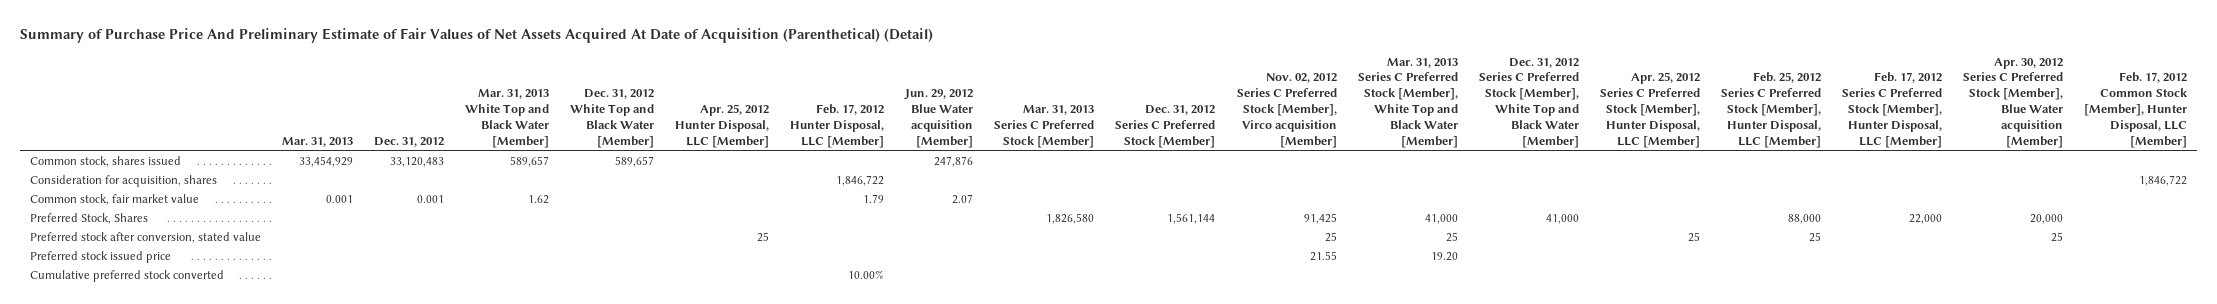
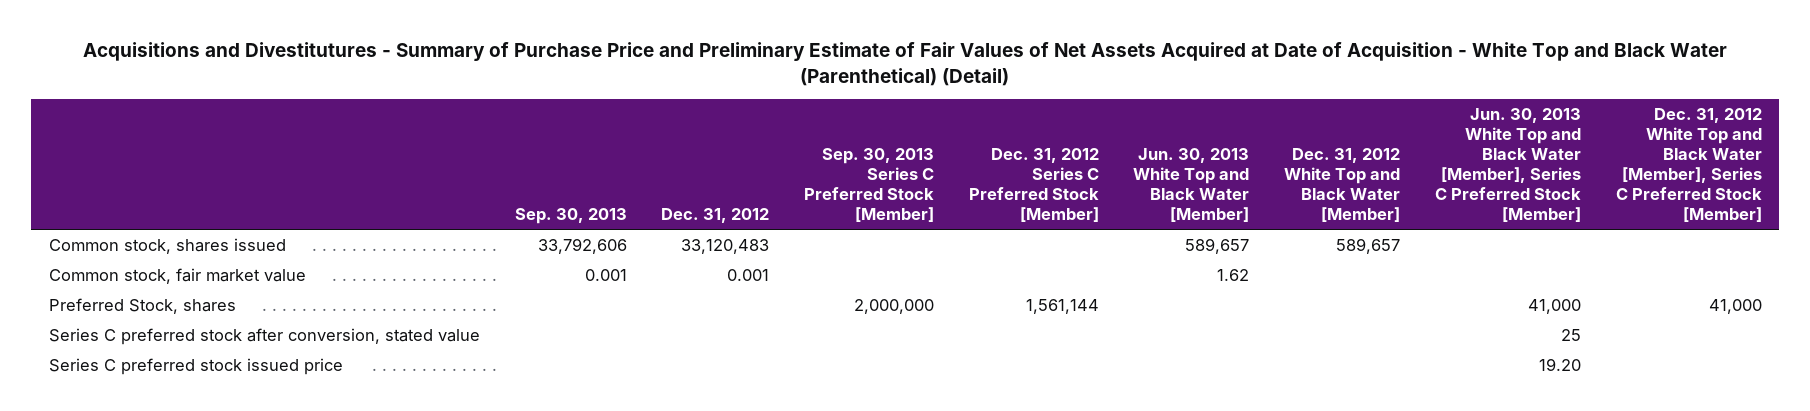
- Summary of Purchase Price And Preliminary Estimate of Fair Values of Net Assets Acquired At Date of Acquisition (Parenthetical) (Detail)
+ Acquisitions and Divestitutures - Summary of Purchase Price and Preliminary Estimate of Fair Values of Net Assets Acquired at Date of Acquisition - White Top and Black Water (Parenthetical) (Detail)
- | Mar. 31, 2013 | Dec. 31, 2012 | Mar. 31, 2013 White Top and Black Water [Member] | Dec. 31, 2012 White Top and Black Water [Member] | Apr. 25, 2012 Hunter Disposal, LLC [Member] | Feb. 17, 2012 Hunter Disposal, LLC [Member] | Jun. 29, 2012 Blue Water acquisition [Member] | Mar. 31, 2013 Series C Preferred Stock [Member] | Dec. 31, 2012 Series C Preferred Stock [Member] | Nov. 02, 2012 Series C Preferred Stock [Member], Virco acquisition [Member] | Mar. 31, 2013 Series C Preferred Stock [Member], White Top and Black Water [Member] | Dec. 31, 2012 Series C Preferred Stock [Member], White Top and Black Water [Member] | Apr. 25, 2012 Series C Preferred Stock [Member], Hunter Disposal, LLC [Member] | Feb. 25, 2012 Series C Preferred Stock [Member], Hunter Disposal, LLC [Member] | Feb. 17, 2012 Series C Preferred Stock [Member], Hunter Disposal, LLC [Member] | Apr. 30, 2012 Series C Preferred Stock [Member], Blue Water acquisition [Member] | Feb. 17, 2012 Common Stock [Member], Hunter Disposal, LLC [Member]
+ | Sep. 30, 2013 | Dec. 31, 2012 | Sep. 30, 2013 Series C Preferred Stock [Member] | Dec. 31, 2012 Series C Preferred Stock [Member] | Jun. 30, 2013 White Top and Black Water [Member] | Dec. 31, 2012 White Top and Black Water [Member] | Jun. 30, 2013 White Top and Black Water [Member], Series C Preferred Stock [Member] | Dec. 31, 2012 White Top and Black Water [Member], Series C Preferred Stock [Member]
- Consideration for acquisition, shares | | | | | | 1,846,722 | | | | | | | | | | | 1,846,722
- Preferred Stock, Shares | | | | | | | | 1,826,580 | 1,561,144 | 91,425 | 41,000 | 41,000 | | 88,000 | 22,000 | 20,000 |
- Preferred stock after conversion, stated value | | | | | 25 | | | | | 25 | 25 | | 25 | 25 | | 25 |
- Preferred stock issued price | | | | | | | | | | 21.55 | 19.20 | | | | | |
- Cumulative preferred stock converted | | | | | | 10.00% | | | | | | | | | | |
+ Preferred Stock, shares | | | 2,000,000 | 1,561,144 | | | 41,000 | 41,000
+ Series C preferred stock after conversion, stated value | | | | | | | 25 |
+ Series C preferred stock issued price | | | | | | | 19.20 |

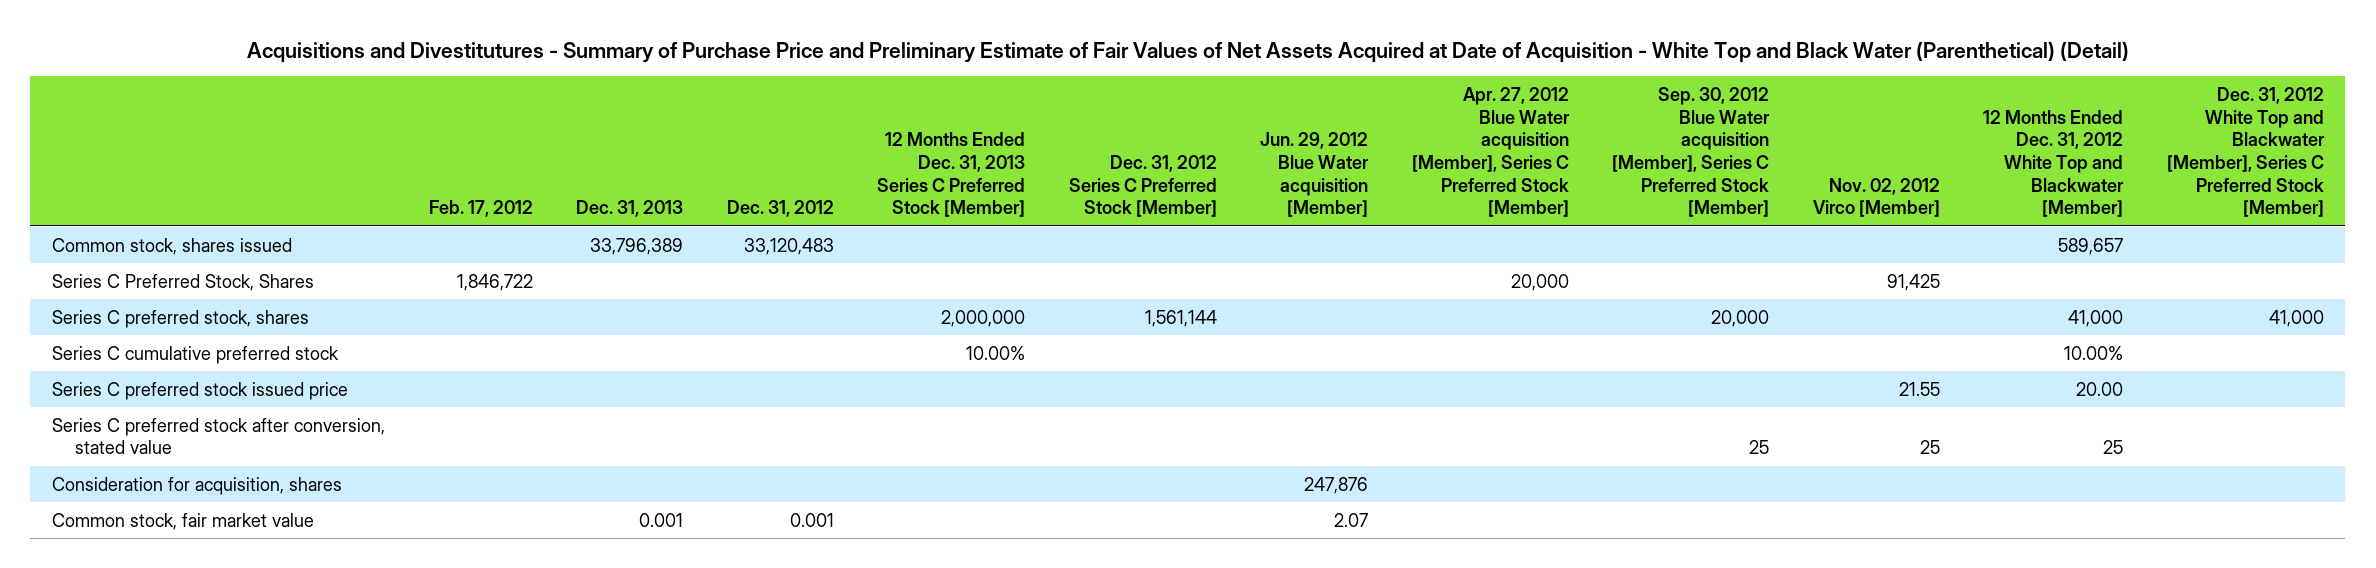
- | Sep. 30, 2013 | Dec. 31, 2012 | Sep. 30, 2013 Series C Preferred Stock [Member] | Dec. 31, 2012 Series C Preferred Stock [Member] | Jun. 30, 2013 White Top and Black Water [Member] | Dec. 31, 2012 White Top and Black Water [Member] | Jun. 30, 2013 White Top and Black Water [Member], Series C Preferred Stock [Member] | Dec. 31, 2012 White Top and Black Water [Member], Series C Preferred Stock [Member]
+ | Feb. 17, 2012 | Dec. 31, 2013 | Dec. 31, 2012 | 12 Months Ended Dec. 31, 2013 Series C Preferred Stock [Member] | Dec. 31, 2012 Series C Preferred Stock [Member] | Jun. 29, 2012 Blue Water acquisition [Member] | Apr. 27, 2012 Blue Water acquisition [Member], Series C Preferred Stock [Member] | Sep. 30, 2012 Blue Water acquisition [Member], Series C Preferred Stock [Member] | Nov. 02, 2012 Virco [Member] | 12 Months Ended Dec. 31, 2012 White Top and Blackwater [Member] | Dec. 31, 2012 White Top and Blackwater [Member], Series C Preferred Stock [Member]
- Preferred Stock, shares | | | 2,000,000 | 1,561,144 | | | 41,000 | 41,000
+ Series C Preferred Stock, Shares | 1,846,722 | | | | | | 20,000 | | 91,425 | |
+ Series C preferred stock, shares | | | | 2,000,000 | 1,561,144 | | | 20,000 | | 41,000 | 41,000
+ Series C cumulative preferred stock | | | | 10.00% | | | | | | 10.00% |
moved down: Series C preferred stock after conversion, stated value | | | | | | | | 25 | 25 | 25 |
+ Consideration for acquisition, shares | | | | | | 247,876 | | | | |
moved down: Common stock, fair market value | | 0.001 | 0.001 | | | 2.07 | | | | |

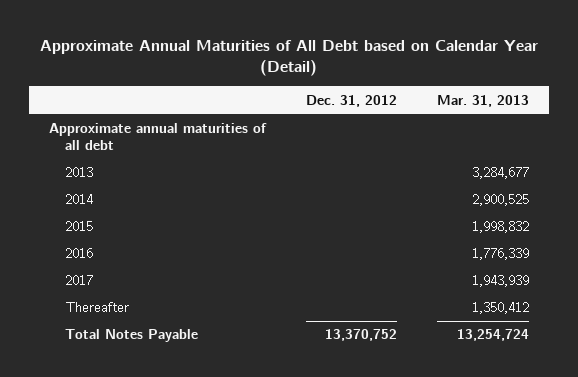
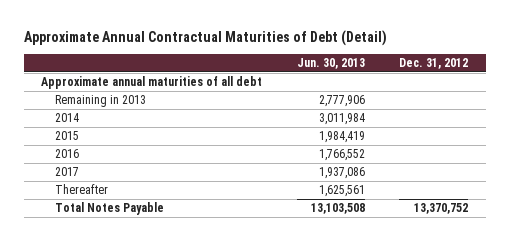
- Approximate Annual Maturities of All Debt based on Calendar Year (Detail)
+ Approximate Annual Contractual Maturities of Debt (Detail)
- | Dec. 31, 2012 | Mar. 31, 2013
+ | Jun. 30, 2013 | Dec. 31, 2012
- 2013 | | 3,284,677
+ Remaining in 2013 | 2,777,906 |

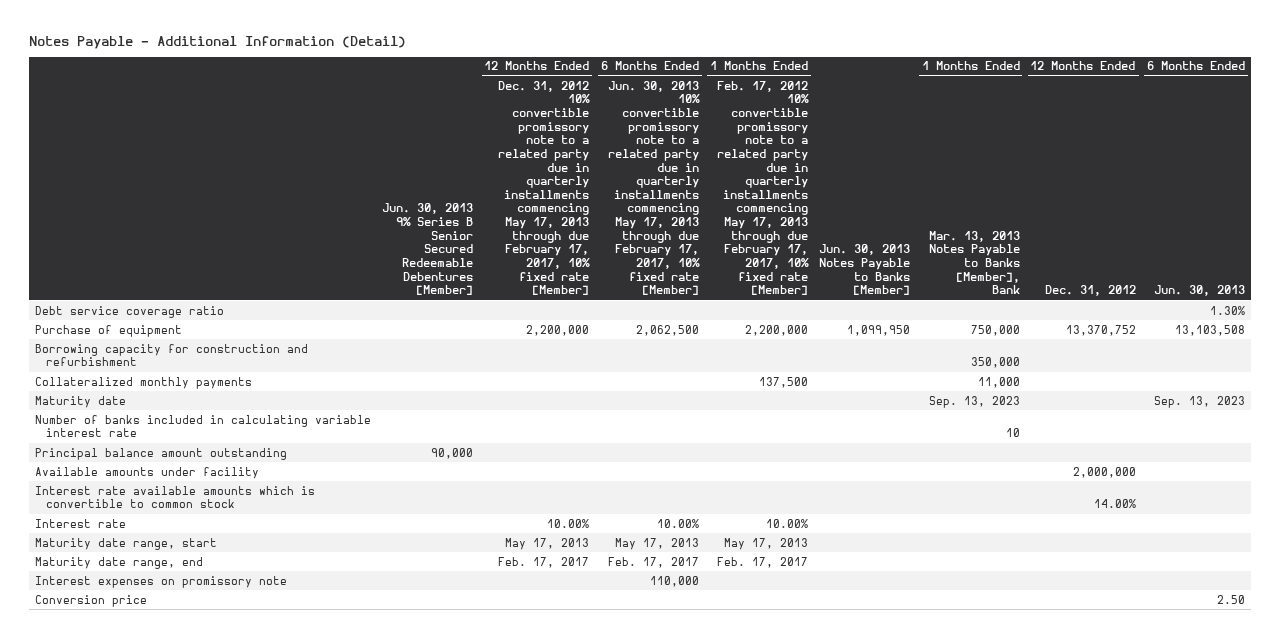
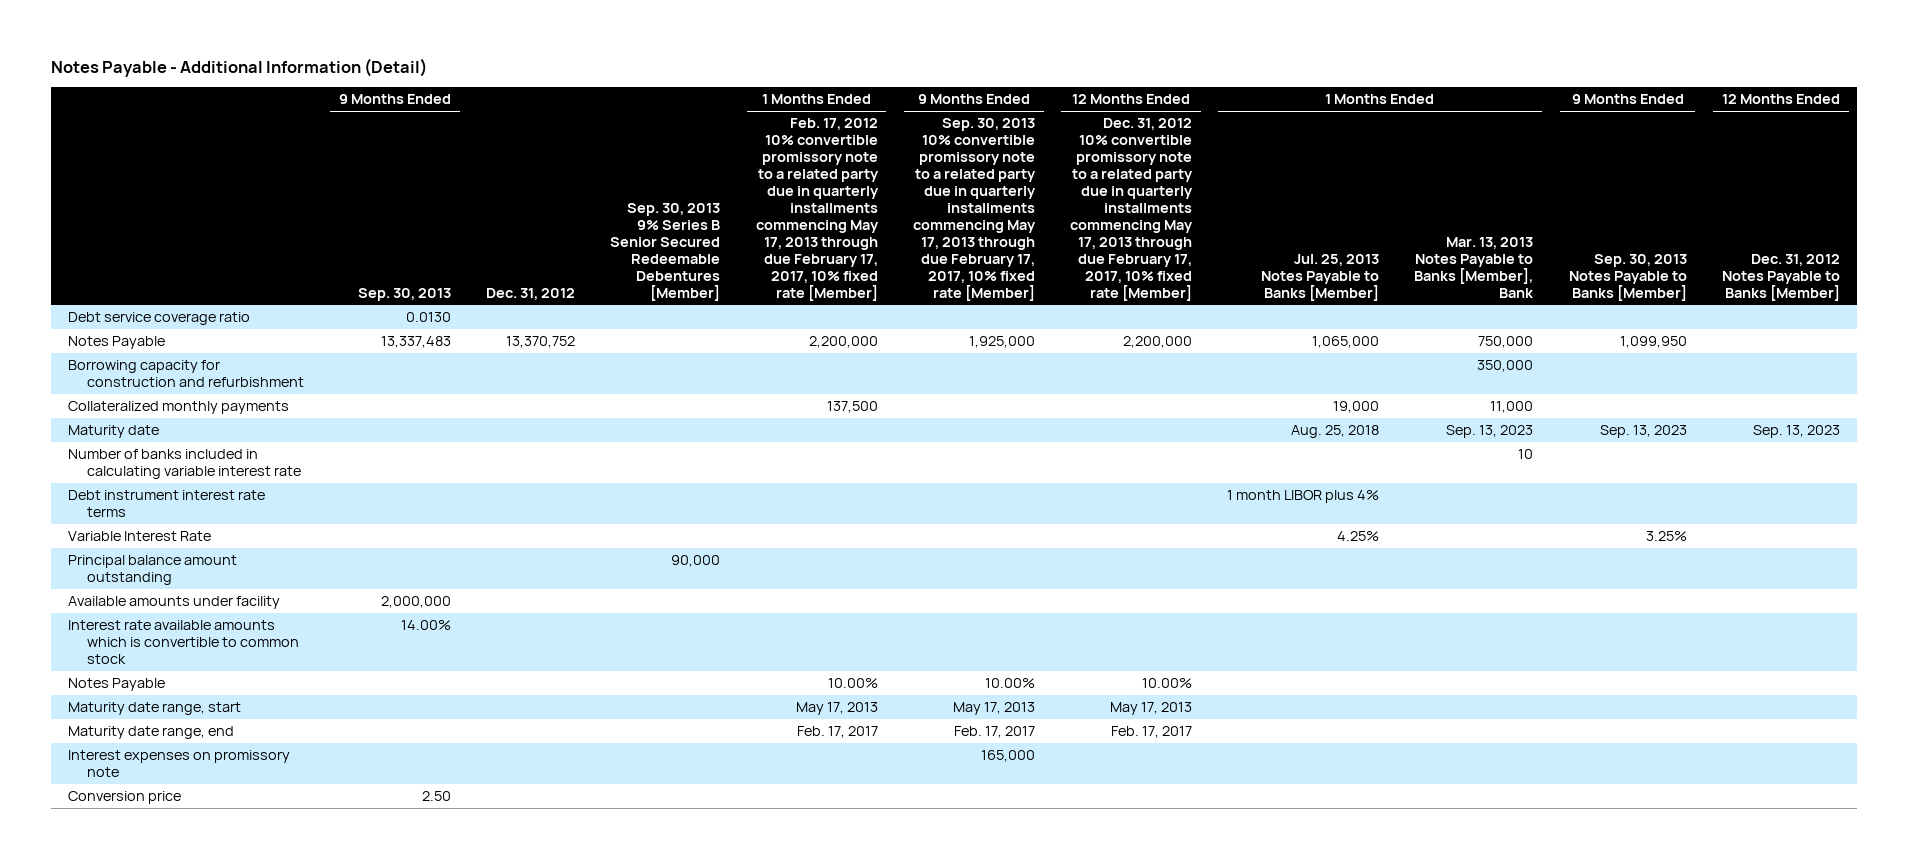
- | Jun. 30, 2013 9% Series B Senior Secured Redeemable Debentures [Member] | 12 Months Ended Dec. 31, 2012 10% convertible promissory note to a related party due in quarterly installments commencing May 17, 2013 through due February 17, 2017, 10% fixed rate [Member] | 6 Months Ended Jun. 30, 2013 10% convertible promissory note to a related party due in quarterly installments commencing May 17, 2013 through due February 17, 2017, 10% fixed rate [Member] | 1 Months Ended Feb. 17, 2012 10% convertible promissory note to a related party due in quarterly installments commencing May 17, 2013 through due February 17, 2017, 10% fixed rate [Member] | Jun. 30, 2013 Notes Payable to Banks [Member] | 1 Months Ended Mar. 13, 2013 Notes Payable to Banks [Member], Bank | 12 Months Ended Dec. 31, 2012 | 6 Months Ended Jun. 30, 2013
+ | 9 Months Ended Sep. 30, 2013 | Dec. 31, 2012 | Sep. 30, 2013 9% Series B Senior Secured Redeemable Debentures [Member] | 1 Months Ended Feb. 17, 2012 10% convertible promissory note to a related party due in quarterly installments commencing May 17, 2013 through due February 17, 2017, 10% fixed rate [Member] | 9 Months Ended Sep. 30, 2013 10% convertible promissory note to a related party due in quarterly installments commencing May 17, 2013 through due February 17, 2017, 10% fixed rate [Member] | 12 Months Ended Dec. 31, 2012 10% convertible promissory note to a related party due in quarterly installments commencing May 17, 2013 through due February 17, 2017, 10% fixed rate [Member] | 1 Months Ended Jul. 25, 2013 Notes Payable to Banks [Member] | 1 Months Ended Mar. 13, 2013 Notes Payable to Banks [Member], Bank | 9 Months Ended Sep. 30, 2013 Notes Payable to Banks [Member] | 12 Months Ended Dec. 31, 2012 Notes Payable to Banks [Member]
- Purchase of equipment | | 2,200,000 | 2,062,500 | 2,200,000 | 1,099,950 | 750,000 | 13,370,752 | 13,103,508
+ Notes Payable | 13,337,483 | 13,370,752 | | 2,200,000 | 1,925,000 | 2,200,000 | 1,065,000 | 750,000 | 1,099,950 |
+ Debt instrument interest rate terms | | | | | | | 1 month LIBOR plus 4% | | |
+ Variable Interest Rate | | | | | | | 4.25% | | 3.25% |
- Interest rate | | 10.00% | 10.00% | 10.00% | | | |
+ Notes Payable | | | | 10.00% | 10.00% | 10.00% | | | |

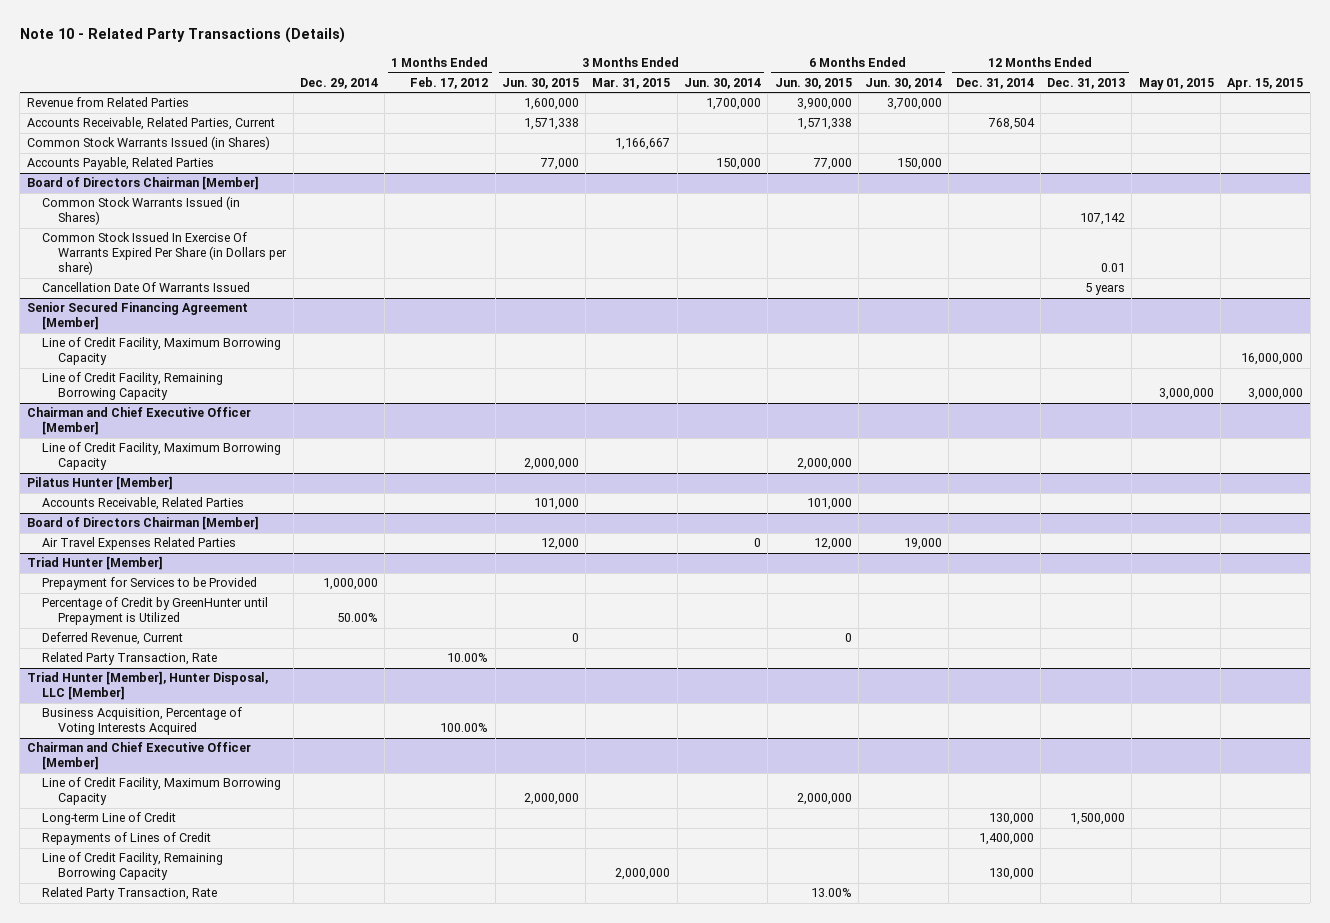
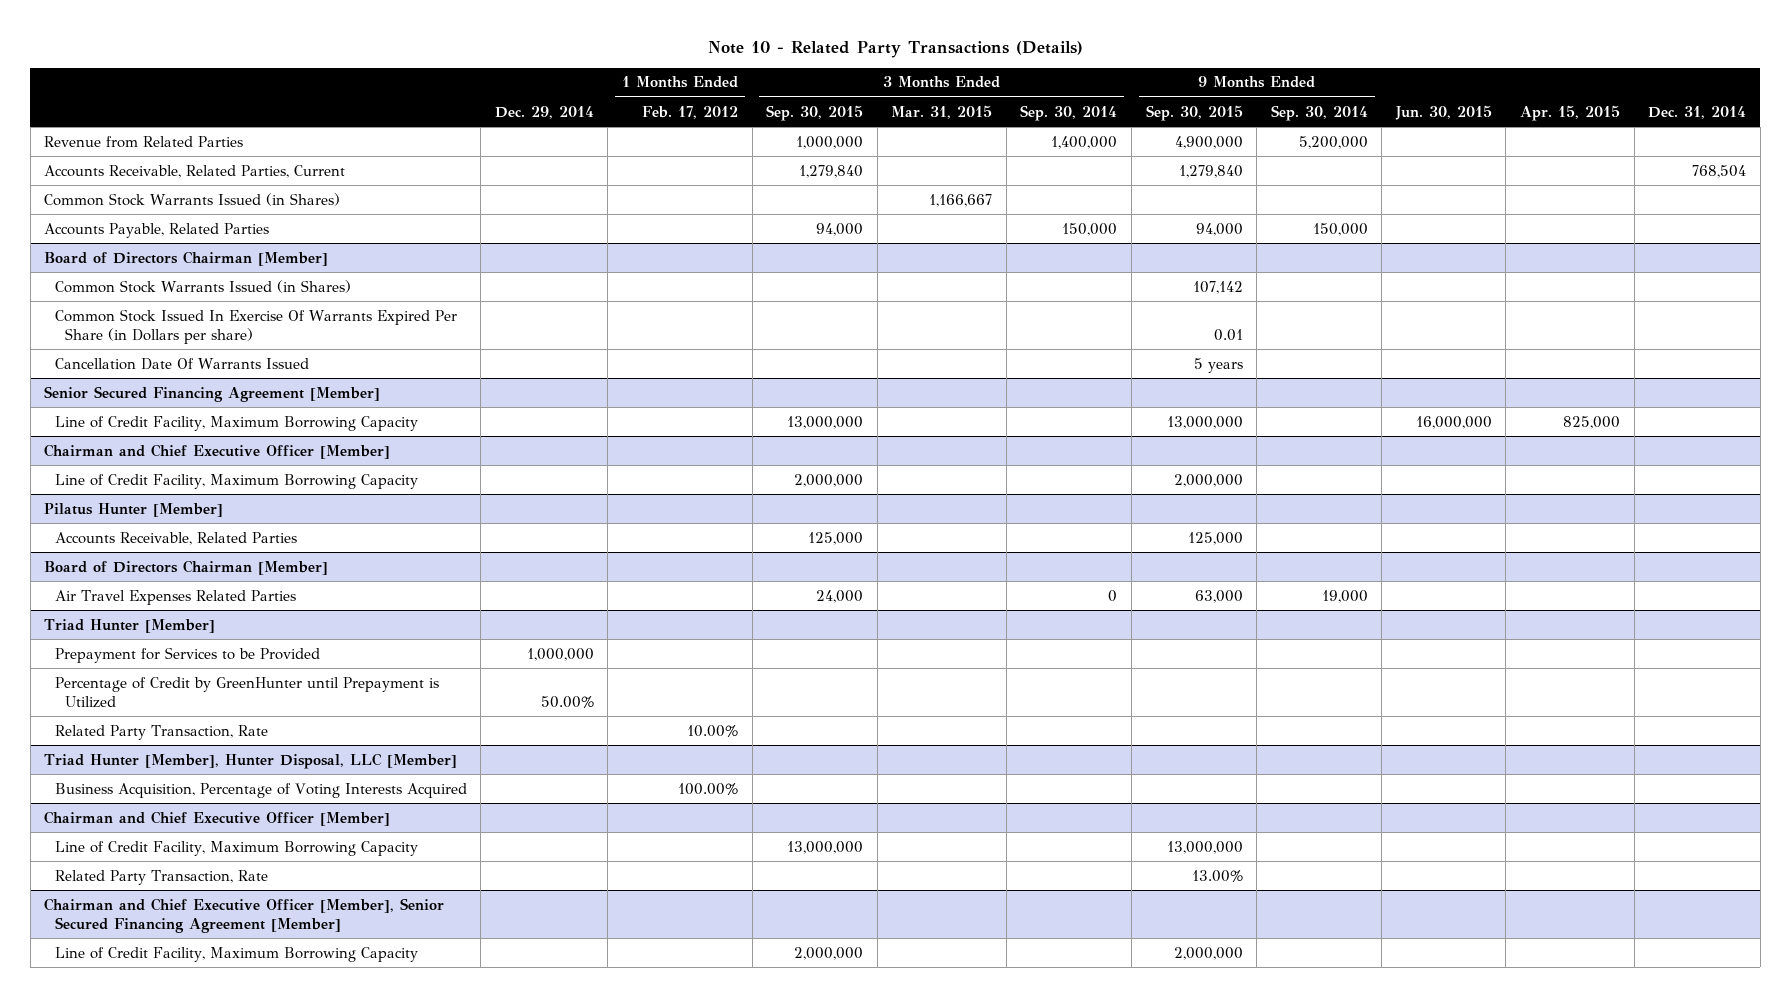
- | Dec. 29, 2014 | 1 Months Ended Feb. 17, 2012 | 3 Months Ended Jun. 30, 2015 | 3 Months Ended Mar. 31, 2015 | 3 Months Ended Jun. 30, 2014 | 6 Months Ended Jun. 30, 2015 | 6 Months Ended Jun. 30, 2014 | 12 Months Ended Dec. 31, 2014 | 12 Months Ended Dec. 31, 2013 | May 01, 2015 | Apr. 15, 2015
+ | Dec. 29, 2014 | 1 Months Ended Feb. 17, 2012 | 3 Months Ended Sep. 30, 2015 | 3 Months Ended Mar. 31, 2015 | 3 Months Ended Sep. 30, 2014 | 9 Months Ended Sep. 30, 2015 | 9 Months Ended Sep. 30, 2014 | Jun. 30, 2015 | Apr. 15, 2015 | Dec. 31, 2014
@ Senior Secured Financing Agreement [Member]
- Line of Credit Facility, Maximum Borrowing Capacity | | | | | | | | | | | 16,000,000
- Line of Credit Facility, Remaining Borrowing Capacity | | | | | | | | | | 3,000,000 | 3,000,000
+ Line of Credit Facility, Maximum Borrowing Capacity | | | 13,000,000 | | | 13,000,000 | | 16,000,000 | 825,000 |
@ Triad Hunter [Member]
- Deferred Revenue, Current | | | 0 | | | 0 | | | | |
@ Chairman and Chief Executive Officer [Member]
- Long-term Line of Credit | | | | | | | | 130,000 | 1,500,000 | |
- Repayments of Lines of Credit | | | | | | | | 1,400,000 | | |
- Line of Credit Facility, Remaining Borrowing Capacity | | | | 2,000,000 | | | | 130,000 | | |
+ Chairman and Chief Executive Officer [Member], Senior Secured Financing Agreement [Member]
+ Line of Credit Facility, Maximum Borrowing Capacity | | | 2,000,000 | | | 2,000,000 | | | |

